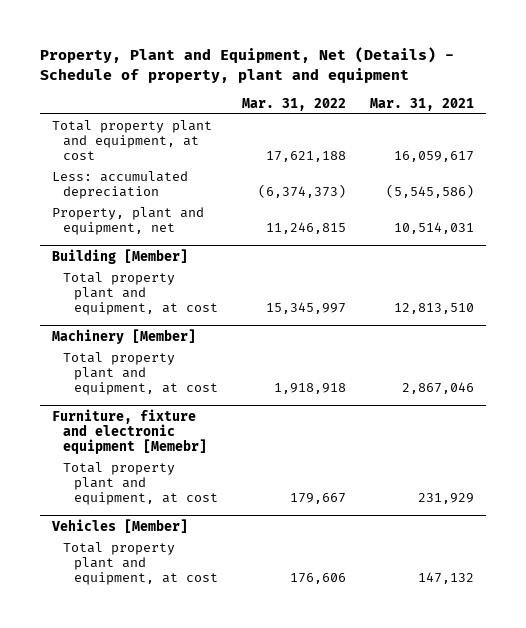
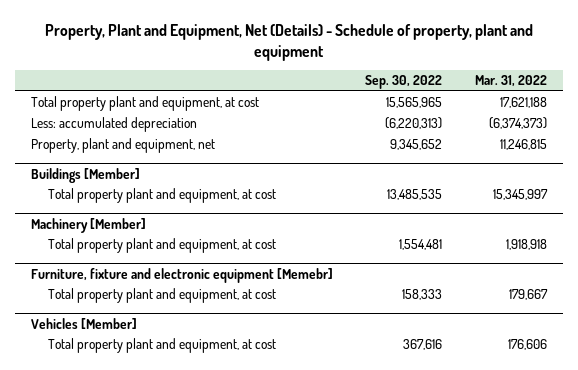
- | Mar. 31, 2022 | Mar. 31, 2021
+ | Sep. 30, 2022 | Mar. 31, 2022
- Building [Member]
+ Buildings [Member]

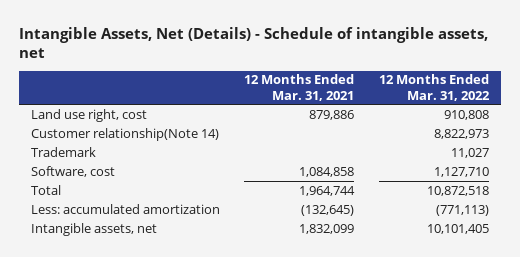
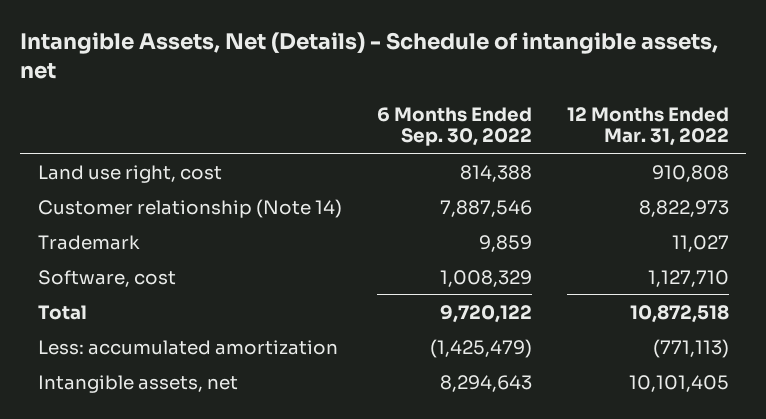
- | 12 Months Ended Mar. 31, 2021 | 12 Months Ended Mar. 31, 2022
+ | 6 Months Ended Sep. 30, 2022 | 12 Months Ended Mar. 31, 2022
- Customer relationship(Note 14) | | 8,822,973
+ Customer relationship (Note 14) | 7,887,546 | 8,822,973

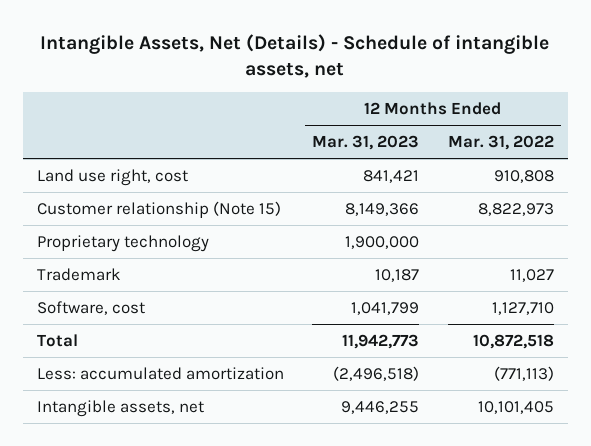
- | 6 Months Ended Sep. 30, 2022 | 12 Months Ended Mar. 31, 2022
+ | 12 Months Ended Mar. 31, 2023 | 12 Months Ended Mar. 31, 2022
- Customer relationship (Note 14) | 7,887,546 | 8,822,973
+ Customer relationship (Note 15) | 8,149,366 | 8,822,973
+ Proprietary technology | 1,900,000 |

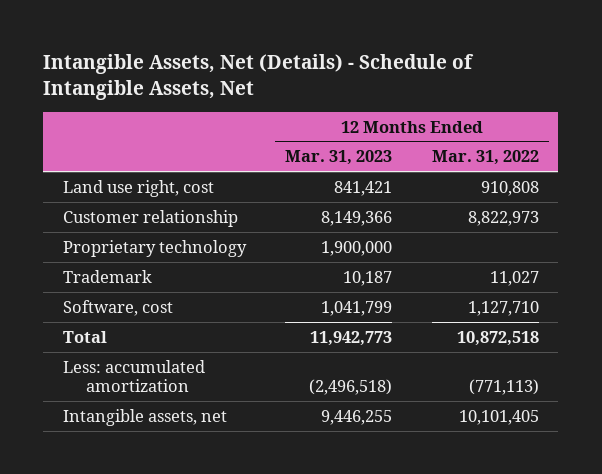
- Intangible Assets, Net (Details) - Schedule of intangible assets, net
+ Intangible Assets, Net (Details) - Schedule of Intangible Assets, Net
- Customer relationship (Note 15) | 8,149,366 | 8,822,973
+ Customer relationship | 8,149,366 | 8,822,973

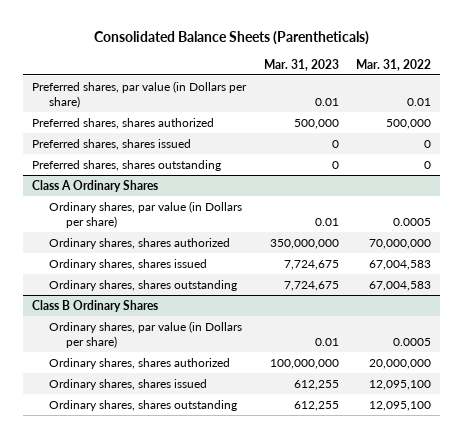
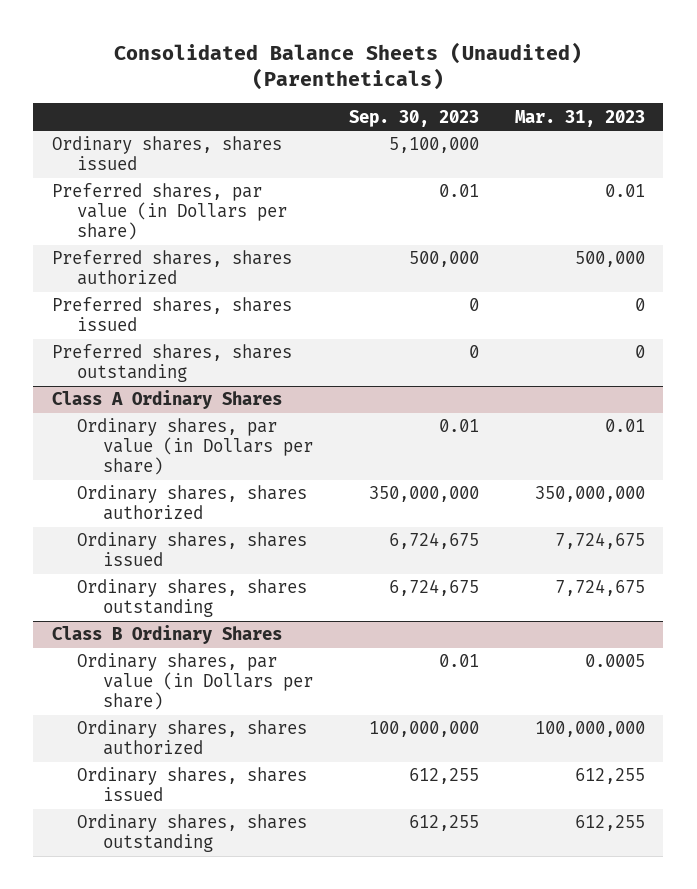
- Consolidated Balance Sheets (Parentheticals)
+ Consolidated Balance Sheets (Unaudited) (Parentheticals)
- | Mar. 31, 2023 | Mar. 31, 2022
+ | Sep. 30, 2023 | Mar. 31, 2023
+ Ordinary shares, shares issued | 5,100,000 |
@ Class B Ordinary Shares
- Ordinary shares, par value (in Dollars per share) | 0.01 | 0.0005
+ Ordinary shares, par value (in Dollars per share) | 0.01 | 0.0005

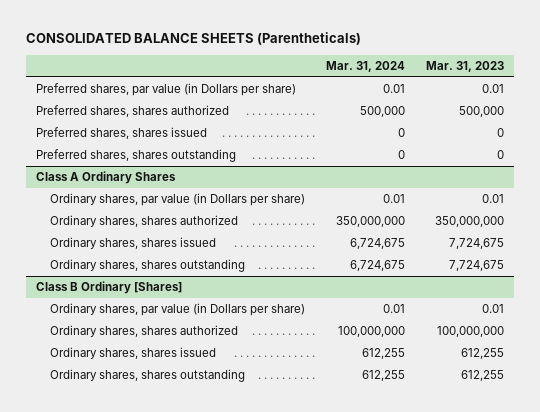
- Consolidated Balance Sheets (Unaudited) (Parentheticals)
+ CONSOLIDATED BALANCE SHEETS (Parentheticals)
- | Sep. 30, 2023 | Mar. 31, 2023
+ | Mar. 31, 2024 | Mar. 31, 2023
- Ordinary shares, shares issued | 5,100,000 |
- Class B Ordinary Shares
- Ordinary shares, par value (in Dollars per share) | 0.01 | 0.0005
+ Class B Ordinary [Shares]
+ Ordinary shares, par value (in Dollars per share) | 0.01 | 0.01

